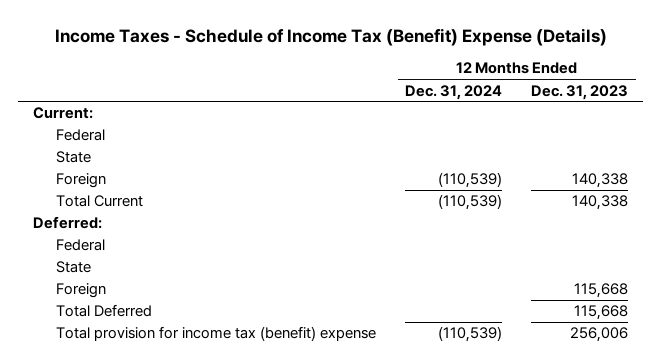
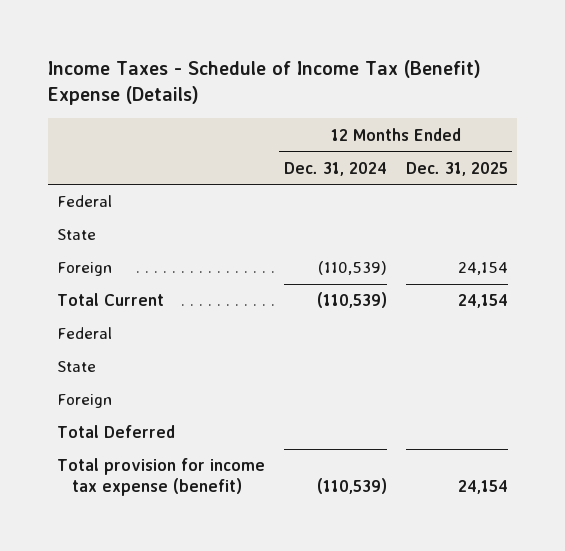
- | 12 Months Ended Dec. 31, 2024 | 12 Months Ended Dec. 31, 2023
+ | 12 Months Ended Dec. 31, 2024 | 12 Months Ended Dec. 31, 2025
- Current:
- Deferred:
- Total provision for income tax (benefit) expense | (110,539) | 256,006
+ Total provision for income tax expense (benefit) | (110,539) | 24,154

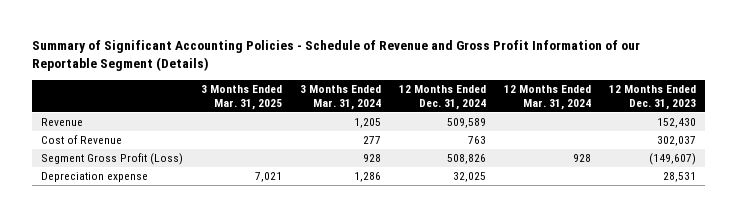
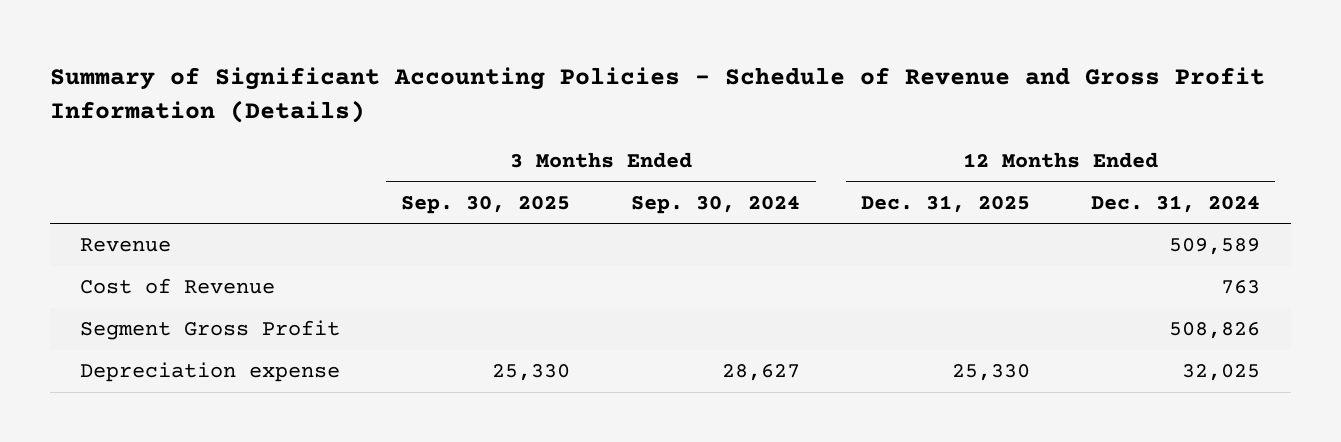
- Summary of Significant Accounting Policies - Schedule of Revenue and Gross Profit Information of our Reportable Segment (Details)
+ Summary of Significant Accounting Policies - Schedule of Revenue and Gross Profit Information (Details)
- | 3 Months Ended Mar. 31, 2025 | 3 Months Ended Mar. 31, 2024 | 12 Months Ended Dec. 31, 2024 | 12 Months Ended Mar. 31, 2024 | 12 Months Ended Dec. 31, 2023
+ | 3 Months Ended Sep. 30, 2025 | 3 Months Ended Sep. 30, 2024 | 12 Months Ended Dec. 31, 2025 | 12 Months Ended Dec. 31, 2024
- Segment Gross Profit (Loss) | | 928 | 508,826 | 928 | (149,607)
+ Segment Gross Profit | | | | 508,826

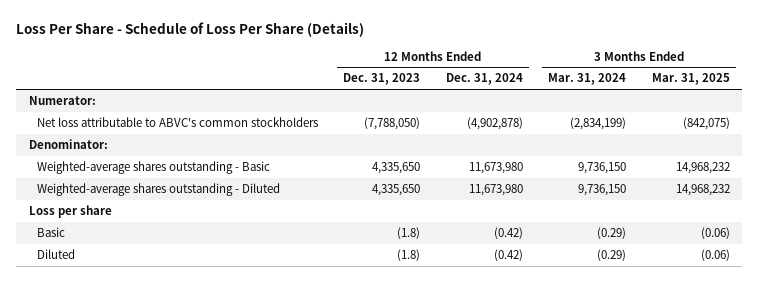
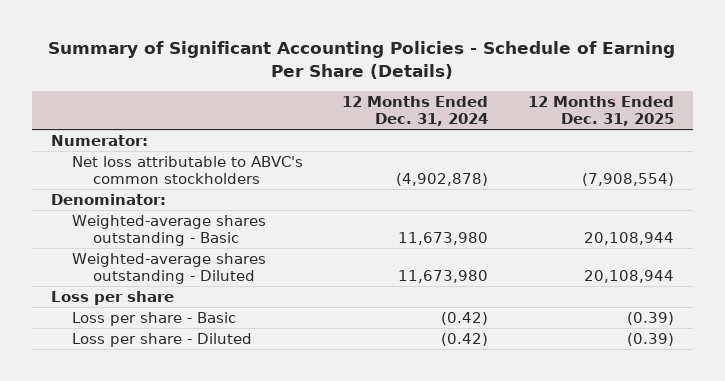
- Loss Per Share - Schedule of Loss Per Share (Details)
+ Summary of Significant Accounting Policies - Schedule of Earning Per Share (Details)
- | 12 Months Ended Dec. 31, 2023 | 12 Months Ended Dec. 31, 2024 | 3 Months Ended Mar. 31, 2024 | 3 Months Ended Mar. 31, 2025
+ | 12 Months Ended Dec. 31, 2024 | 12 Months Ended Dec. 31, 2025
- Basic | (1.8) | (0.42) | (0.29) | (0.06)
- Diluted | (1.8) | (0.42) | (0.29) | (0.06)
+ Loss per share - Basic | (0.42) | (0.39)
+ Loss per share - Diluted | (0.42) | (0.39)

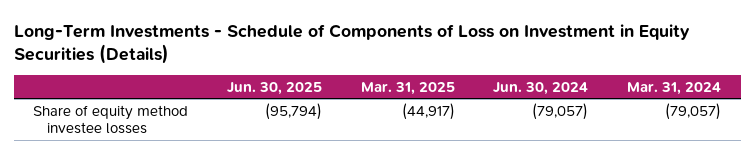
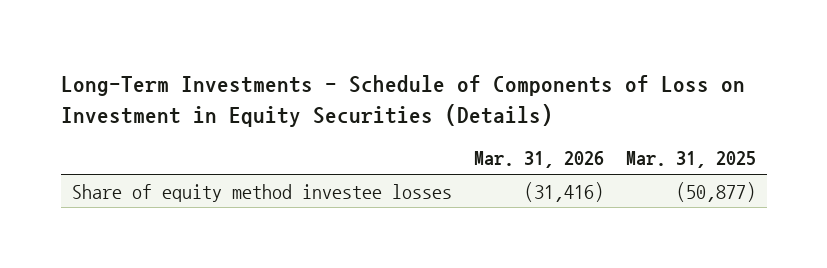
- | Jun. 30, 2025 | Mar. 31, 2025 | Jun. 30, 2024 | Mar. 31, 2024
+ | Mar. 31, 2026 | Mar. 31, 2025
- Share of equity method investee losses | (95,794) | (44,917) | (79,057) | (79,057)
+ Share of equity method investee losses | (31,416) | (50,877)

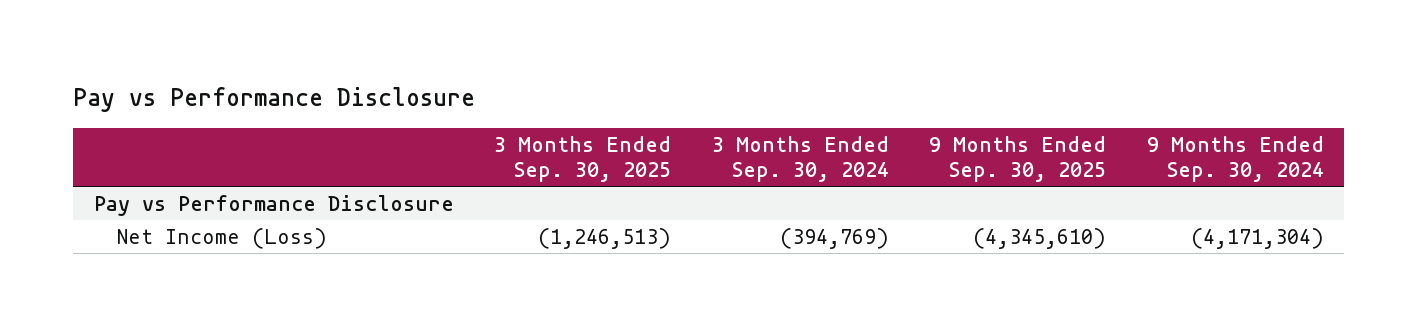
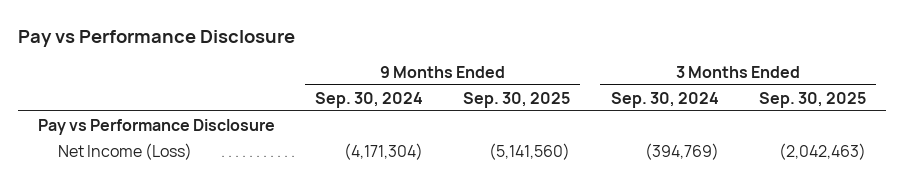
- | 3 Months Ended Sep. 30, 2025 | 3 Months Ended Sep. 30, 2024 | 9 Months Ended Sep. 30, 2025 | 9 Months Ended Sep. 30, 2024
+ | 9 Months Ended Sep. 30, 2024 | 9 Months Ended Sep. 30, 2025 | 3 Months Ended Sep. 30, 2024 | 3 Months Ended Sep. 30, 2025
- Net Income (Loss) | (1,246,513) | (394,769) | (4,345,610) | (4,171,304)
+ Net Income (Loss) | (4,171,304) | (5,141,560) | (394,769) | (2,042,463)

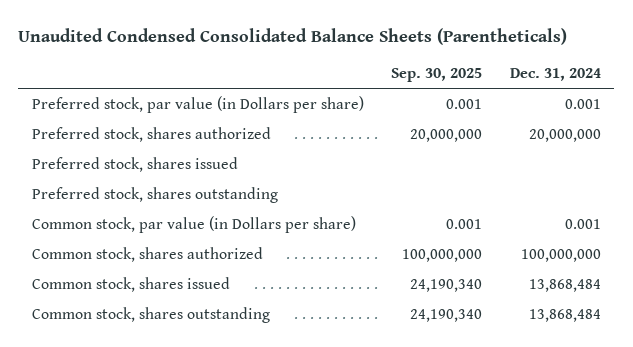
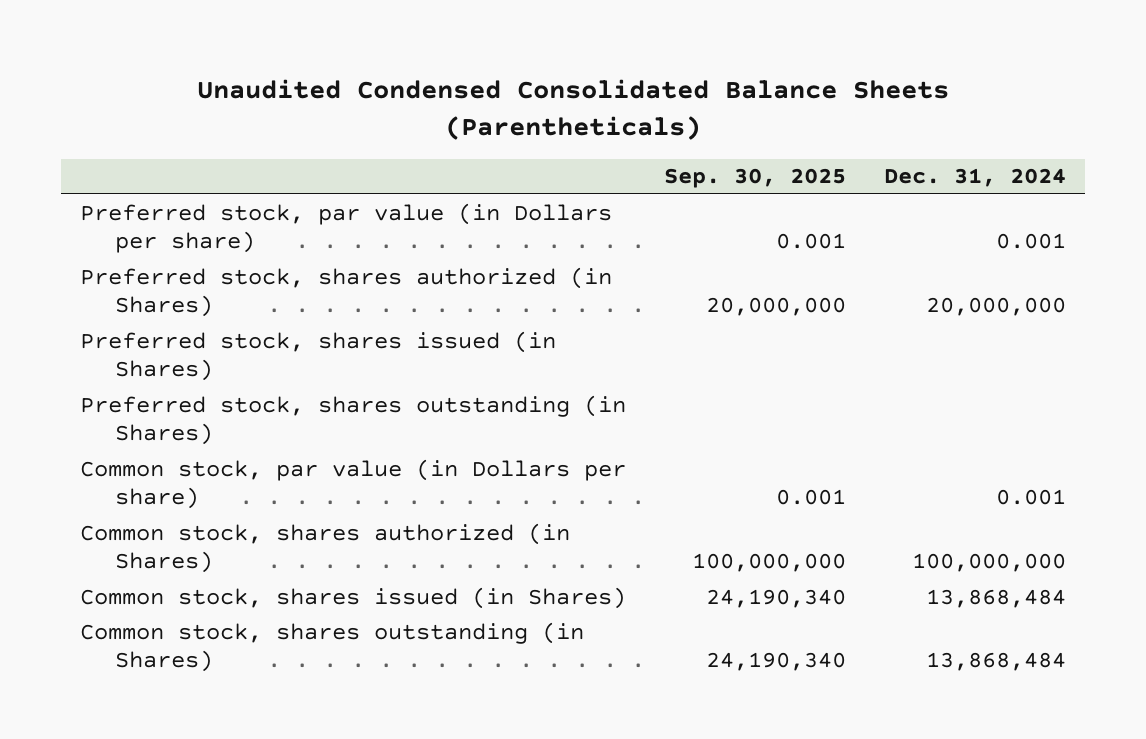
- Preferred stock, shares authorized | 20,000,000 | 20,000,000
- Preferred stock, shares issued
- Preferred stock, shares outstanding
+ Preferred stock, shares authorized (in Shares) | 20,000,000 | 20,000,000
+ Preferred stock, shares issued (in Shares)
+ Preferred stock, shares outstanding (in Shares)
- Common stock, shares authorized | 100,000,000 | 100,000,000
- Common stock, shares issued | 24,190,340 | 13,868,484
- Common stock, shares outstanding | 24,190,340 | 13,868,484
+ Common stock, shares authorized (in Shares) | 100,000,000 | 100,000,000
+ Common stock, shares issued (in Shares) | 24,190,340 | 13,868,484
+ Common stock, shares outstanding (in Shares) | 24,190,340 | 13,868,484

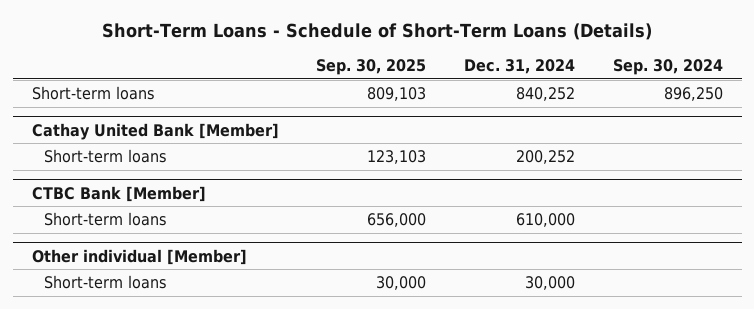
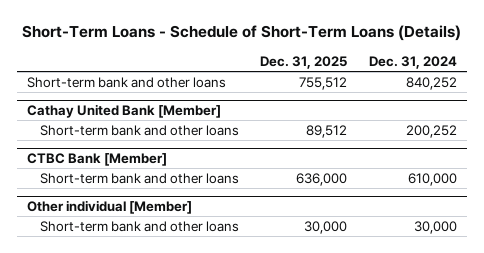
- | Sep. 30, 2025 | Dec. 31, 2024 | Sep. 30, 2024
+ | Dec. 31, 2025 | Dec. 31, 2024
- Short-term loans | 809,103 | 840,252 | 896,250
+ Short-term bank and other loans | 755,512 | 840,252
@ Cathay United Bank [Member]
- Short-term loans | 123,103 | 200,252 |
+ Short-term bank and other loans | 89,512 | 200,252
@ CTBC Bank [Member]
- Short-term loans | 656,000 | 610,000 |
+ Short-term bank and other loans | 636,000 | 610,000
@ Other individual [Member]
- Short-term loans | 30,000 | 30,000 |
+ Short-term bank and other loans | 30,000 | 30,000

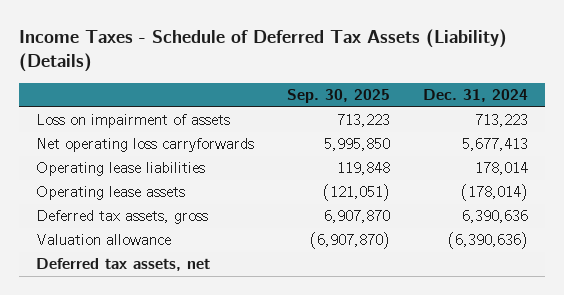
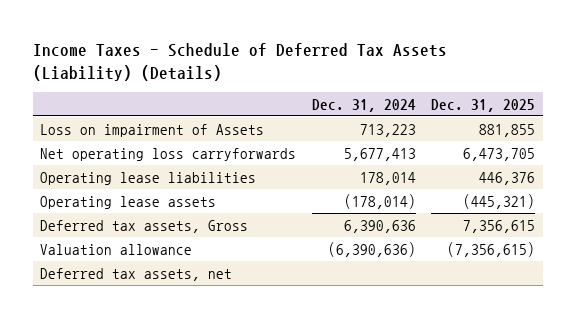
- | Sep. 30, 2025 | Dec. 31, 2024
+ | Dec. 31, 2024 | Dec. 31, 2025
- Loss on impairment of assets | 713,223 | 713,223
+ Loss on impairment of Assets | 713,223 | 881,855
- Deferred tax assets, gross | 6,907,870 | 6,390,636
+ Deferred tax assets, Gross | 6,390,636 | 7,356,615

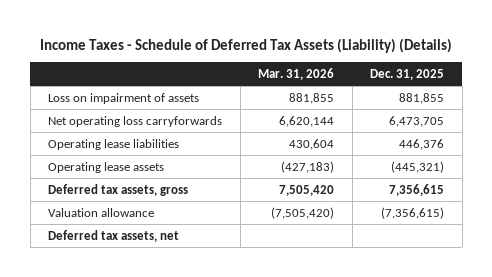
- | Dec. 31, 2024 | Dec. 31, 2025
+ | Mar. 31, 2026 | Dec. 31, 2025
- Loss on impairment of Assets | 713,223 | 881,855
+ Loss on impairment of assets | 881,855 | 881,855
- Deferred tax assets, Gross | 6,390,636 | 7,356,615
+ Deferred tax assets, gross | 7,505,420 | 7,356,615

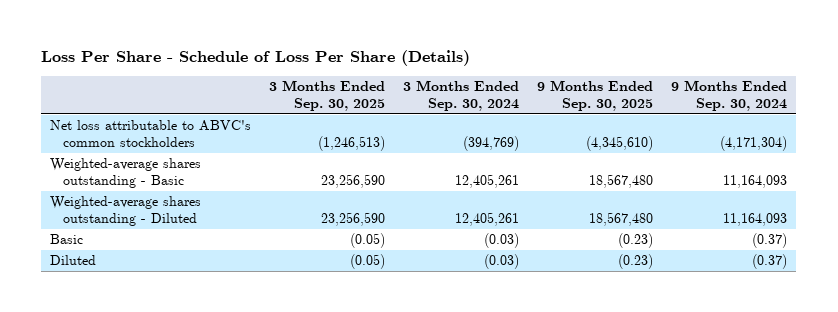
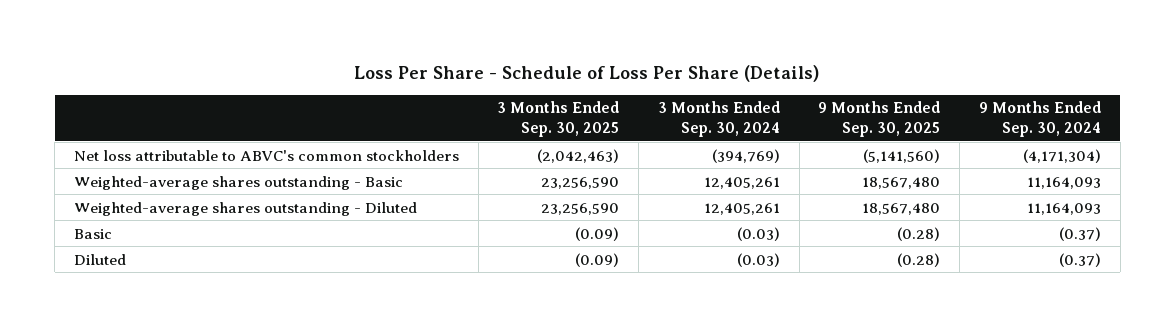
- Net loss attributable to ABVC's common stockholders | (1,246,513) | (394,769) | (4,345,610) | (4,171,304)
+ Net loss attributable to ABVC's common stockholders | (2,042,463) | (394,769) | (5,141,560) | (4,171,304)
- Basic | (0.05) | (0.03) | (0.23) | (0.37)
- Diluted | (0.05) | (0.03) | (0.23) | (0.37)
+ Basic | (0.09) | (0.03) | (0.28) | (0.37)
+ Diluted | (0.09) | (0.03) | (0.28) | (0.37)

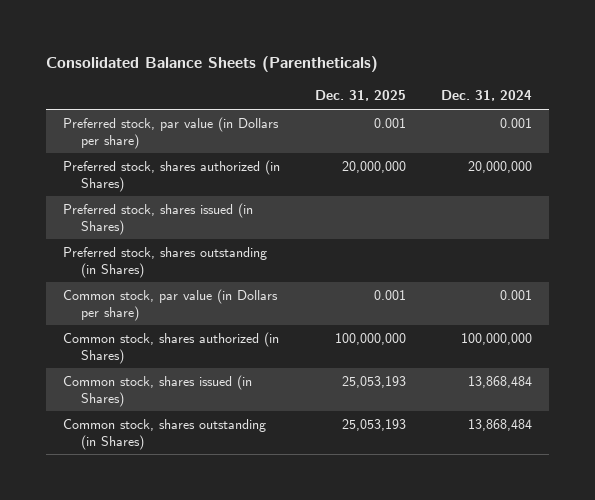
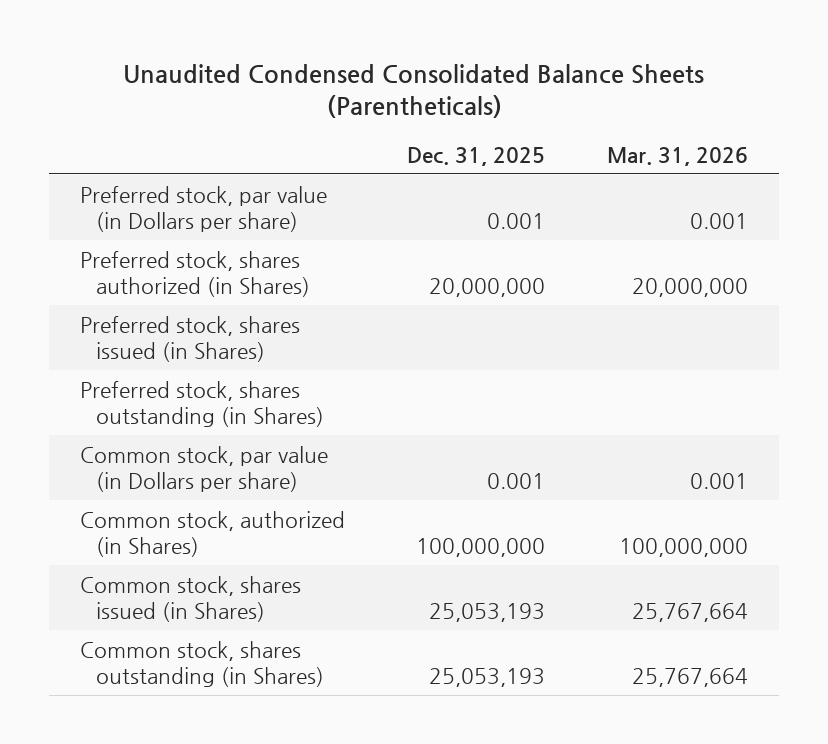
- Consolidated Balance Sheets (Parentheticals)
+ Unaudited Condensed Consolidated Balance Sheets (Parentheticals)
- | Dec. 31, 2025 | Dec. 31, 2024
+ | Dec. 31, 2025 | Mar. 31, 2026
- Common stock, shares authorized (in Shares) | 100,000,000 | 100,000,000
+ Common stock, authorized (in Shares) | 100,000,000 | 100,000,000

